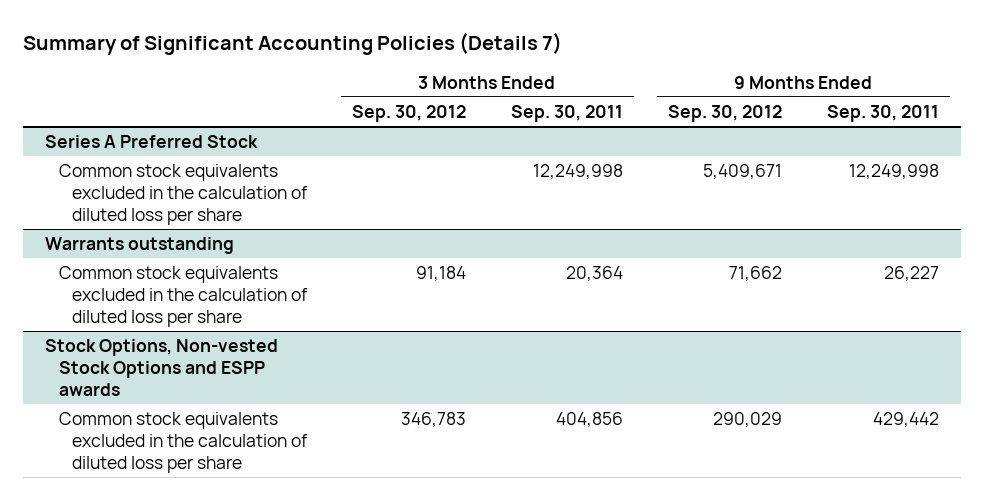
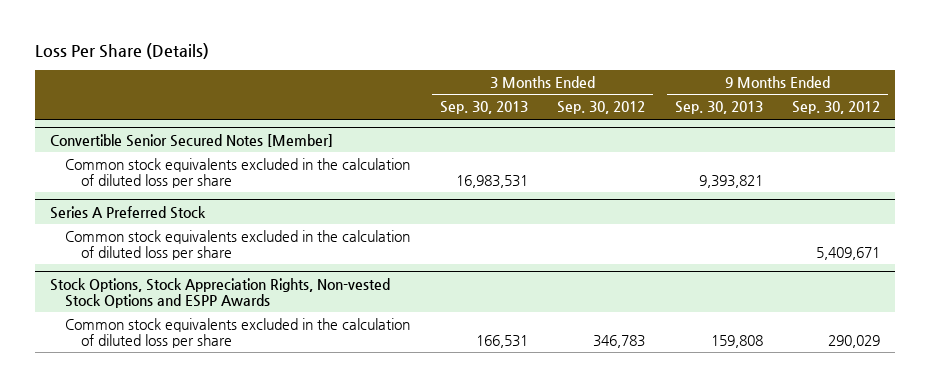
- Summary of Significant Accounting Policies (Details 7)
+ Loss Per Share (Details)
- | 3 Months Ended Sep. 30, 2012 | 3 Months Ended Sep. 30, 2011 | 9 Months Ended Sep. 30, 2012 | 9 Months Ended Sep. 30, 2011
+ | 3 Months Ended Sep. 30, 2013 | 3 Months Ended Sep. 30, 2012 | 9 Months Ended Sep. 30, 2013 | 9 Months Ended Sep. 30, 2012
+ Convertible Senior Secured Notes [Member]
+ Common stock equivalents excluded in the calculation of diluted loss per share | 16,983,531 | | 9,393,821 |
- Warrants outstanding
- Common stock equivalents excluded in the calculation of diluted loss per share | 91,184 | 20,364 | 71,662 | 26,227
- Stock Options, Non-vested Stock Options and ESPP awards
+ Stock Options, Stock Appreciation Rights, Non-vested Stock Options and ESPP Awards

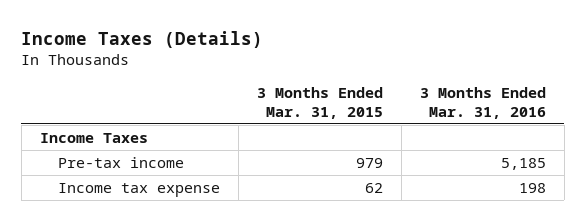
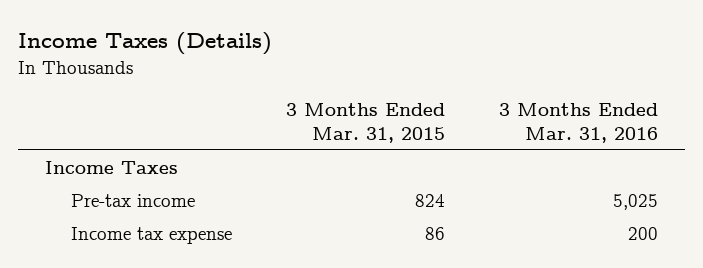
- Pre-tax income | 979 | 5,185
- Income tax expense | 62 | 198
+ Pre-tax income | 824 | 5,025
+ Income tax expense | 86 | 200

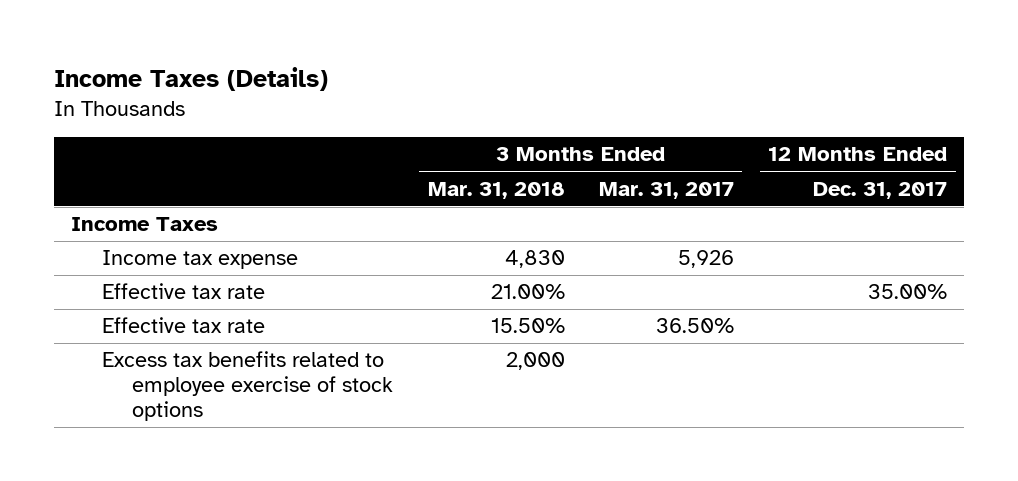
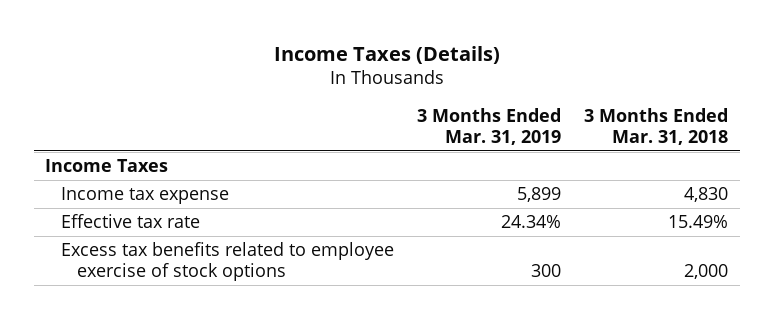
- | 3 Months Ended Mar. 31, 2018 | 3 Months Ended Mar. 31, 2017 | 12 Months Ended Dec. 31, 2017
+ | 3 Months Ended Mar. 31, 2019 | 3 Months Ended Mar. 31, 2018
- Effective tax rate | 21.00% | | 35.00%
- Effective tax rate | 15.50% | 36.50% |
+ Effective tax rate | 24.34% | 15.49%

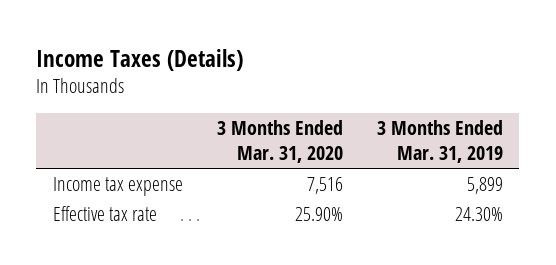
- | 3 Months Ended Mar. 31, 2019 | 3 Months Ended Mar. 31, 2018
+ | 3 Months Ended Mar. 31, 2020 | 3 Months Ended Mar. 31, 2019
- Income Taxes
- Effective tax rate | 24.34% | 15.49%
- Excess tax benefits related to employee exercise of stock options | 300 | 2,000
+ Effective tax rate | 25.90% | 24.30%

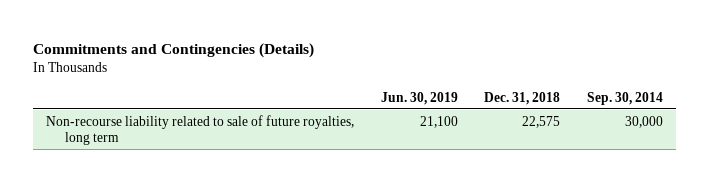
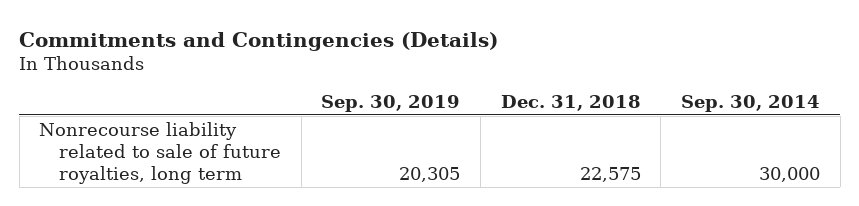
- | Jun. 30, 2019 | Dec. 31, 2018 | Sep. 30, 2014
+ | Sep. 30, 2019 | Dec. 31, 2018 | Sep. 30, 2014
- Non-recourse liability related to sale of future royalties, long term | 21,100 | 22,575 | 30,000
+ Nonrecourse liability related to sale of future royalties, long term | 20,305 | 22,575 | 30,000

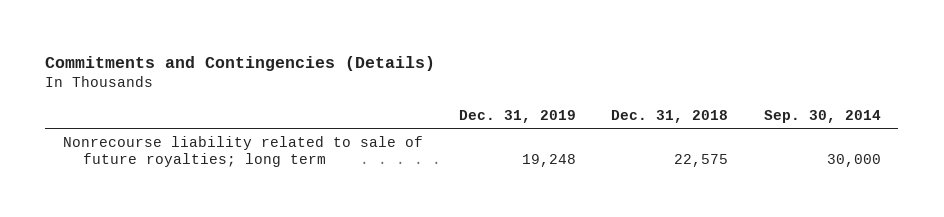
- | Sep. 30, 2019 | Dec. 31, 2018 | Sep. 30, 2014
+ | Dec. 31, 2019 | Dec. 31, 2018 | Sep. 30, 2014
- Nonrecourse liability related to sale of future royalties, long term | 20,305 | 22,575 | 30,000
+ Nonrecourse liability related to sale of future royalties; long term | 19,248 | 22,575 | 30,000

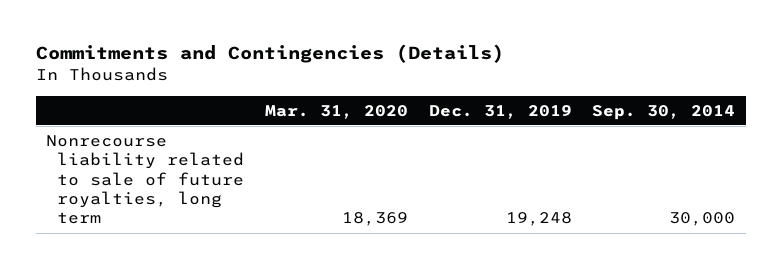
- | Dec. 31, 2019 | Dec. 31, 2018 | Sep. 30, 2014
+ | Mar. 31, 2020 | Dec. 31, 2019 | Sep. 30, 2014
- Nonrecourse liability related to sale of future royalties; long term | 19,248 | 22,575 | 30,000
+ Nonrecourse liability related to sale of future royalties, long term | 18,369 | 19,248 | 30,000

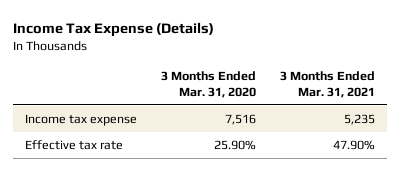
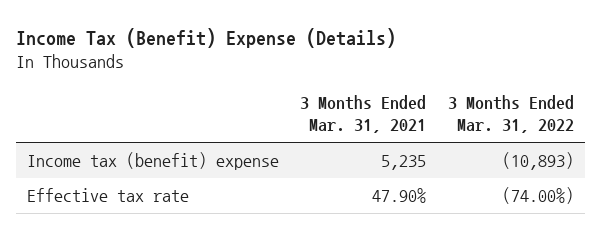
- Income Tax Expense (Details)
+ Income Tax (Benefit) Expense (Details)
- | 3 Months Ended Mar. 31, 2020 | 3 Months Ended Mar. 31, 2021
+ | 3 Months Ended Mar. 31, 2021 | 3 Months Ended Mar. 31, 2022
- Income tax expense | 7,516 | 5,235
+ Income tax (benefit) expense | 5,235 | (10,893)

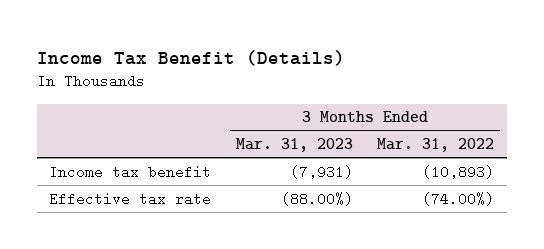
- Income Tax (Benefit) Expense (Details)
+ Income Tax Benefit (Details)
- | 3 Months Ended Mar. 31, 2021 | 3 Months Ended Mar. 31, 2022
+ | 3 Months Ended Mar. 31, 2023 | 3 Months Ended Mar. 31, 2022
- Income tax (benefit) expense | 5,235 | (10,893)
+ Income tax benefit | (7,931) | (10,893)

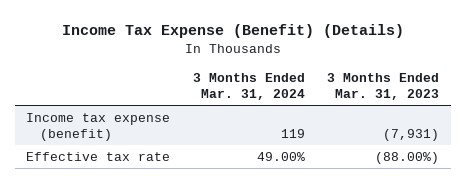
- Income Tax Benefit (Details)
+ Income Tax Expense (Benefit) (Details)
- | 3 Months Ended Mar. 31, 2023 | 3 Months Ended Mar. 31, 2022
+ | 3 Months Ended Mar. 31, 2024 | 3 Months Ended Mar. 31, 2023
- Income tax benefit | (7,931) | (10,893)
+ Income tax expense (benefit) | 119 | (7,931)

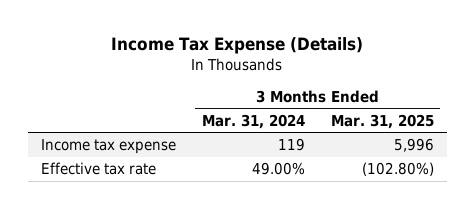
- Income Tax Expense (Benefit) (Details)
+ Income Tax Expense (Details)
- | 3 Months Ended Mar. 31, 2024 | 3 Months Ended Mar. 31, 2023
+ | 3 Months Ended Mar. 31, 2024 | 3 Months Ended Mar. 31, 2025
- Income tax expense (benefit) | 119 | (7,931)
+ Income tax expense | 119 | 5,996

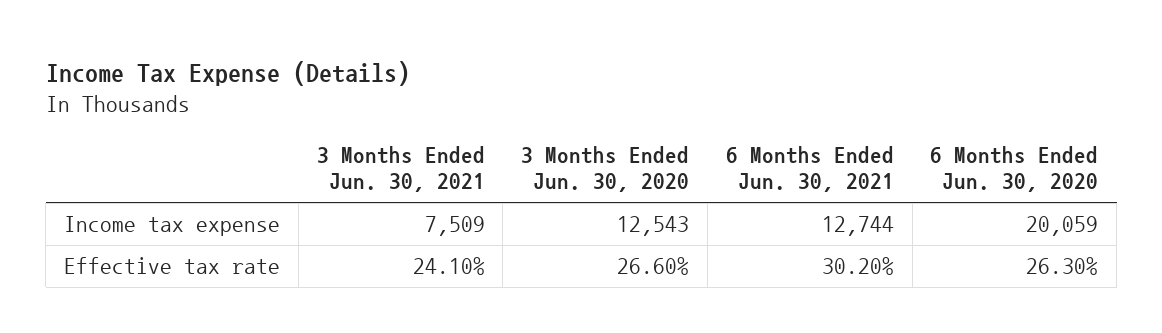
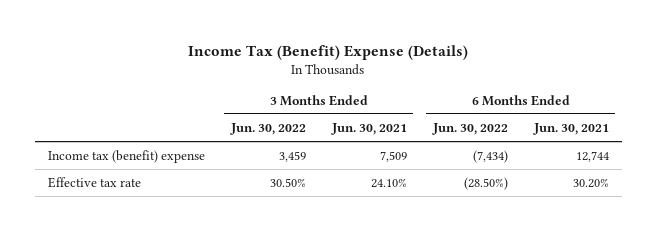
- Income Tax Expense (Details)
+ Income Tax (Benefit) Expense (Details)
- | 3 Months Ended Jun. 30, 2021 | 3 Months Ended Jun. 30, 2020 | 6 Months Ended Jun. 30, 2021 | 6 Months Ended Jun. 30, 2020
+ | 3 Months Ended Jun. 30, 2022 | 3 Months Ended Jun. 30, 2021 | 6 Months Ended Jun. 30, 2022 | 6 Months Ended Jun. 30, 2021
- Income tax expense | 7,509 | 12,543 | 12,744 | 20,059
+ Income tax (benefit) expense | 3,459 | 7,509 | (7,434) | 12,744

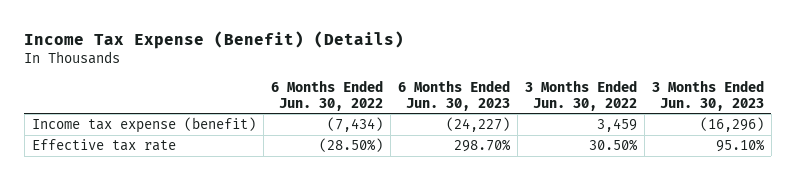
- Income Tax (Benefit) Expense (Details)
+ Income Tax Expense (Benefit) (Details)
- | 3 Months Ended Jun. 30, 2022 | 3 Months Ended Jun. 30, 2021 | 6 Months Ended Jun. 30, 2022 | 6 Months Ended Jun. 30, 2021
+ | 6 Months Ended Jun. 30, 2022 | 6 Months Ended Jun. 30, 2023 | 3 Months Ended Jun. 30, 2022 | 3 Months Ended Jun. 30, 2023
- Income tax (benefit) expense | 3,459 | 7,509 | (7,434) | 12,744
+ Income tax expense (benefit) | (7,434) | (24,227) | 3,459 | (16,296)

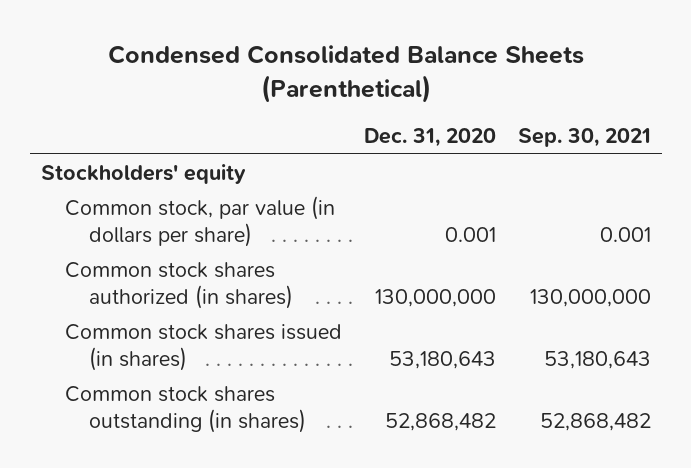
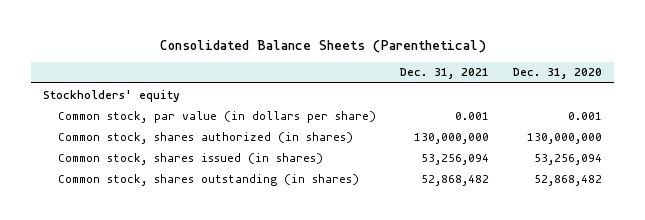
- Condensed Consolidated Balance Sheets (Parenthetical)
+ Consolidated Balance Sheets (Parenthetical)
- | Dec. 31, 2020 | Sep. 30, 2021
+ | Dec. 31, 2021 | Dec. 31, 2020
- Common stock shares authorized (in shares) | 130,000,000 | 130,000,000
- Common stock shares issued (in shares) | 53,180,643 | 53,180,643
- Common stock shares outstanding (in shares) | 52,868,482 | 52,868,482
+ Common stock, shares authorized (in shares) | 130,000,000 | 130,000,000
+ Common stock, shares issued (in shares) | 53,256,094 | 53,256,094
+ Common stock, shares outstanding (in shares) | 52,868,482 | 52,868,482

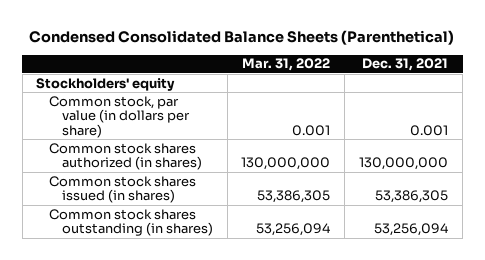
- Consolidated Balance Sheets (Parenthetical)
+ Condensed Consolidated Balance Sheets (Parenthetical)
- | Dec. 31, 2021 | Dec. 31, 2020
+ | Mar. 31, 2022 | Dec. 31, 2021
- Common stock, shares authorized (in shares) | 130,000,000 | 130,000,000
- Common stock, shares issued (in shares) | 53,256,094 | 53,256,094
- Common stock, shares outstanding (in shares) | 52,868,482 | 52,868,482
+ Common stock shares authorized (in shares) | 130,000,000 | 130,000,000
+ Common stock shares issued (in shares) | 53,386,305 | 53,386,305
+ Common stock shares outstanding (in shares) | 53,256,094 | 53,256,094

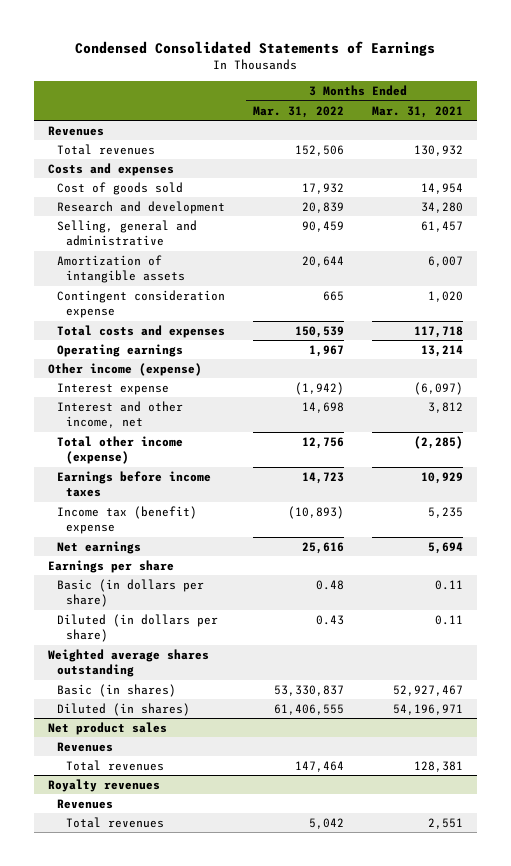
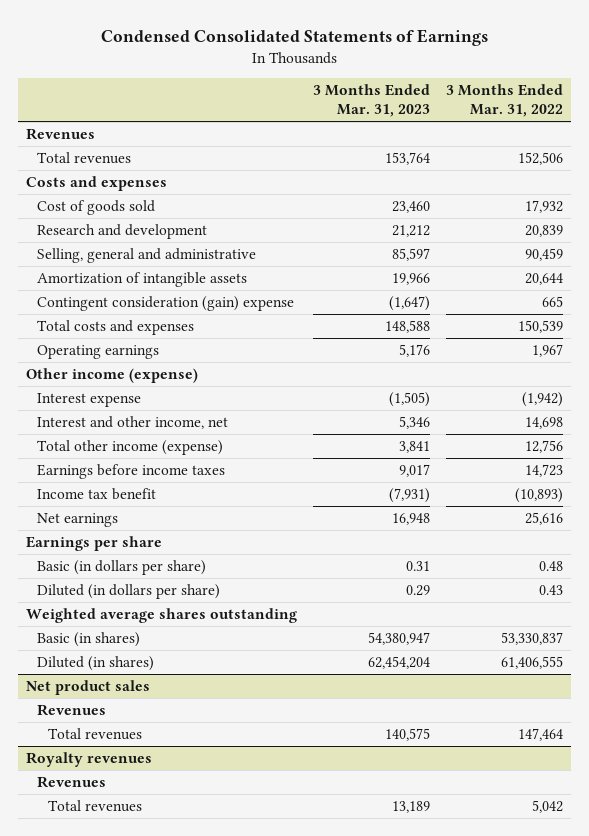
- | 3 Months Ended Mar. 31, 2022 | 3 Months Ended Mar. 31, 2021
+ | 3 Months Ended Mar. 31, 2023 | 3 Months Ended Mar. 31, 2022
- Contingent consideration expense | 665 | 1,020
+ Contingent consideration (gain) expense | (1,647) | 665
- Income tax (benefit) expense | (10,893) | 5,235
+ Income tax benefit | (7,931) | (10,893)

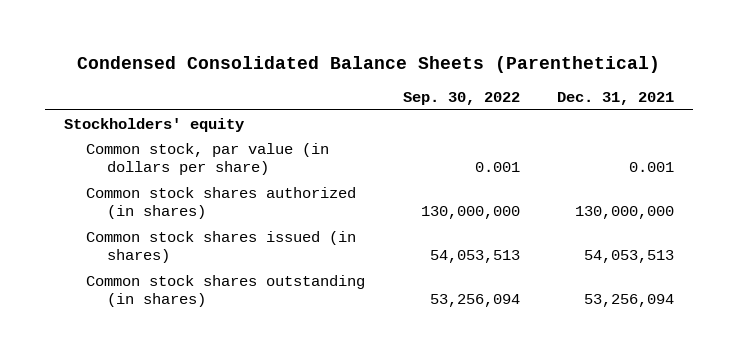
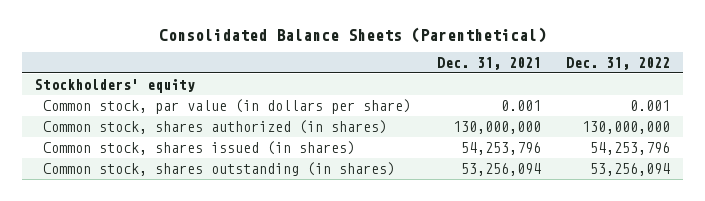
- Condensed Consolidated Balance Sheets (Parenthetical)
+ Consolidated Balance Sheets (Parenthetical)
- | Sep. 30, 2022 | Dec. 31, 2021
+ | Dec. 31, 2021 | Dec. 31, 2022
- Common stock shares authorized (in shares) | 130,000,000 | 130,000,000
- Common stock shares issued (in shares) | 54,053,513 | 54,053,513
- Common stock shares outstanding (in shares) | 53,256,094 | 53,256,094
+ Common stock, shares authorized (in shares) | 130,000,000 | 130,000,000
+ Common stock, shares issued (in shares) | 54,253,796 | 54,253,796
+ Common stock, shares outstanding (in shares) | 53,256,094 | 53,256,094

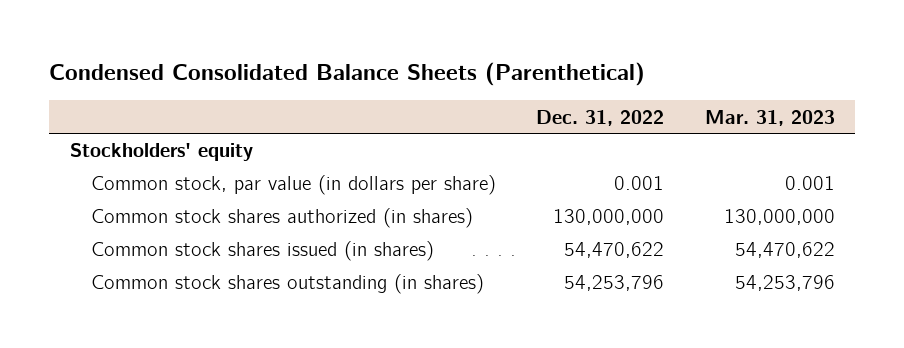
- Consolidated Balance Sheets (Parenthetical)
+ Condensed Consolidated Balance Sheets (Parenthetical)
- | Dec. 31, 2021 | Dec. 31, 2022
+ | Dec. 31, 2022 | Mar. 31, 2023
- Common stock, shares authorized (in shares) | 130,000,000 | 130,000,000
- Common stock, shares issued (in shares) | 54,253,796 | 54,253,796
- Common stock, shares outstanding (in shares) | 53,256,094 | 53,256,094
+ Common stock shares authorized (in shares) | 130,000,000 | 130,000,000
+ Common stock shares issued (in shares) | 54,470,622 | 54,470,622
+ Common stock shares outstanding (in shares) | 54,253,796 | 54,253,796

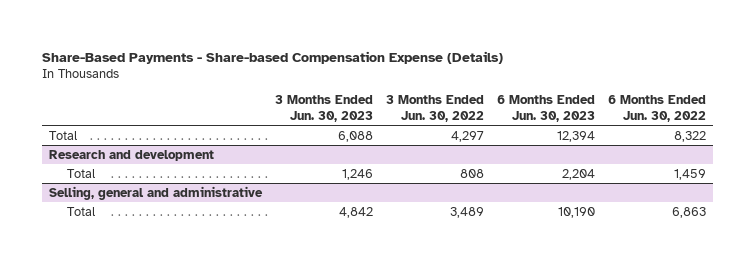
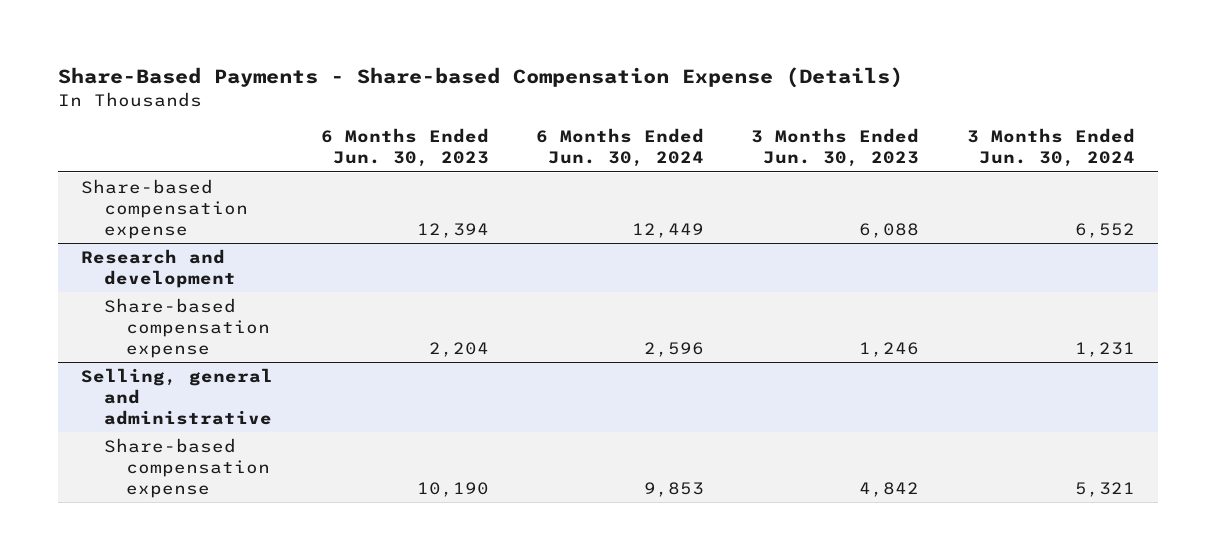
- | 3 Months Ended Jun. 30, 2023 | 3 Months Ended Jun. 30, 2022 | 6 Months Ended Jun. 30, 2023 | 6 Months Ended Jun. 30, 2022
+ | 6 Months Ended Jun. 30, 2023 | 6 Months Ended Jun. 30, 2024 | 3 Months Ended Jun. 30, 2023 | 3 Months Ended Jun. 30, 2024
- Total | 6,088 | 4,297 | 12,394 | 8,322
+ Share-based compensation expense | 12,394 | 12,449 | 6,088 | 6,552
@ Research and development
- Total | 1,246 | 808 | 2,204 | 1,459
+ Share-based compensation expense | 2,204 | 2,596 | 1,246 | 1,231
@ Selling, general and administrative
- Total | 4,842 | 3,489 | 10,190 | 6,863
+ Share-based compensation expense | 10,190 | 9,853 | 4,842 | 5,321

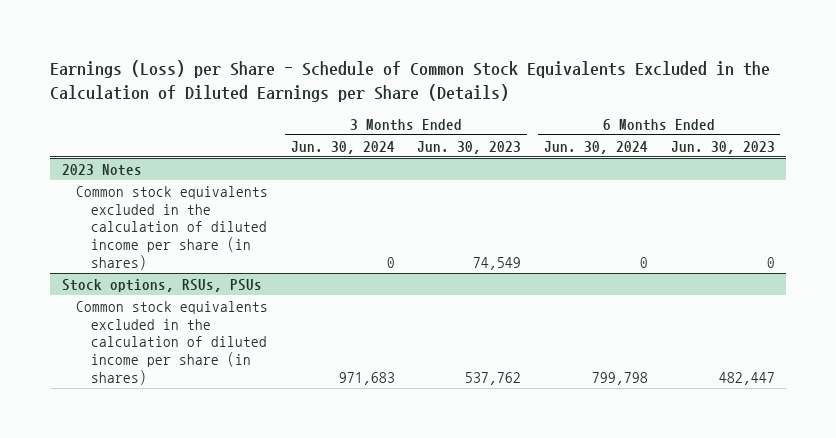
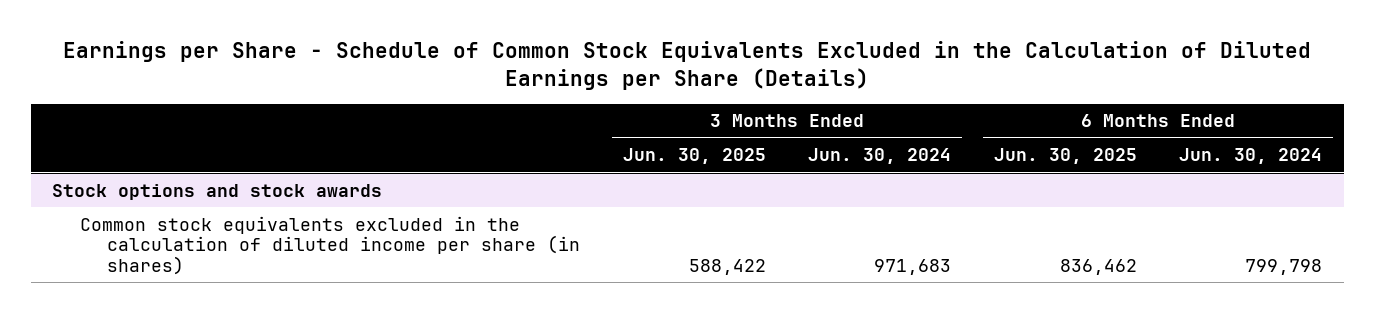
- Earnings (Loss) per Share - Schedule of Common Stock Equivalents Excluded in the Calculation of Diluted Earnings per Share (Details)
+ Earnings per Share - Schedule of Common Stock Equivalents Excluded in the Calculation of Diluted Earnings per Share (Details)
- | 3 Months Ended Jun. 30, 2024 | 3 Months Ended Jun. 30, 2023 | 6 Months Ended Jun. 30, 2024 | 6 Months Ended Jun. 30, 2023
+ | 3 Months Ended Jun. 30, 2025 | 3 Months Ended Jun. 30, 2024 | 6 Months Ended Jun. 30, 2025 | 6 Months Ended Jun. 30, 2024
- 2023 Notes
- Common stock equivalents excluded in the calculation of diluted income per share (in shares) | 0 | 74,549 | 0 | 0
- Stock options, RSUs, PSUs
+ Stock options and stock awards

